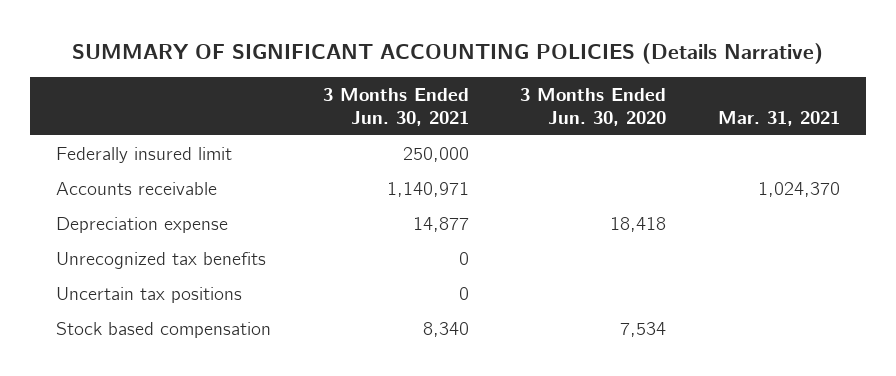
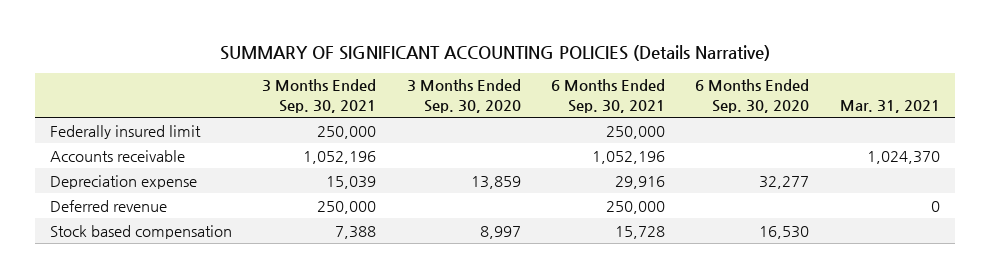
- | 3 Months Ended Jun. 30, 2021 | 3 Months Ended Jun. 30, 2020 | Mar. 31, 2021
+ | 3 Months Ended Sep. 30, 2021 | 3 Months Ended Sep. 30, 2020 | 6 Months Ended Sep. 30, 2021 | 6 Months Ended Sep. 30, 2020 | Mar. 31, 2021
- Unrecognized tax benefits | 0 | |
- Uncertain tax positions | 0 | |
+ Deferred revenue | 250,000 | | 250,000 | | 0

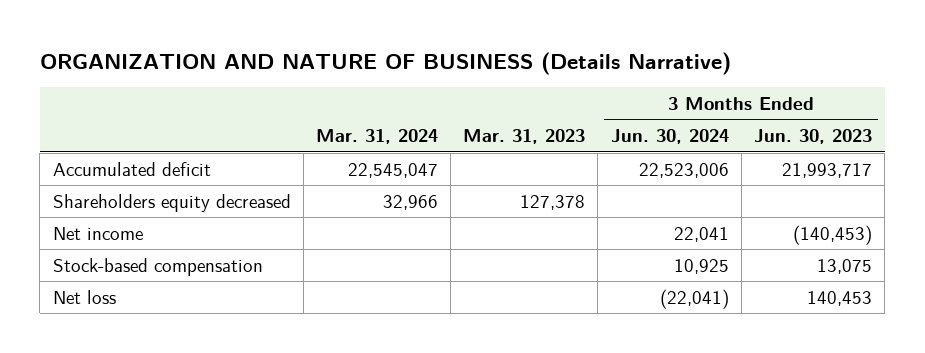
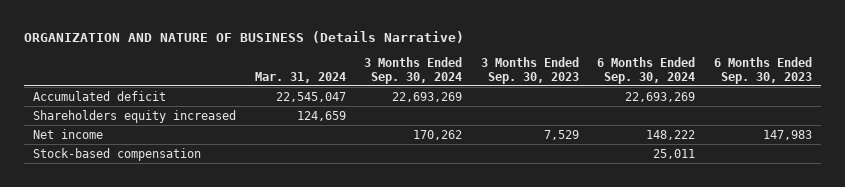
- | Mar. 31, 2024 | Mar. 31, 2023 | 3 Months Ended Jun. 30, 2024 | 3 Months Ended Jun. 30, 2023
+ | Mar. 31, 2024 | 3 Months Ended Sep. 30, 2024 | 3 Months Ended Sep. 30, 2023 | 6 Months Ended Sep. 30, 2024 | 6 Months Ended Sep. 30, 2023
- Shareholders equity decreased | 32,966 | 127,378 | |
+ Shareholders equity increased | 124,659 | | | |
- Net loss | | | (22,041) | 140,453

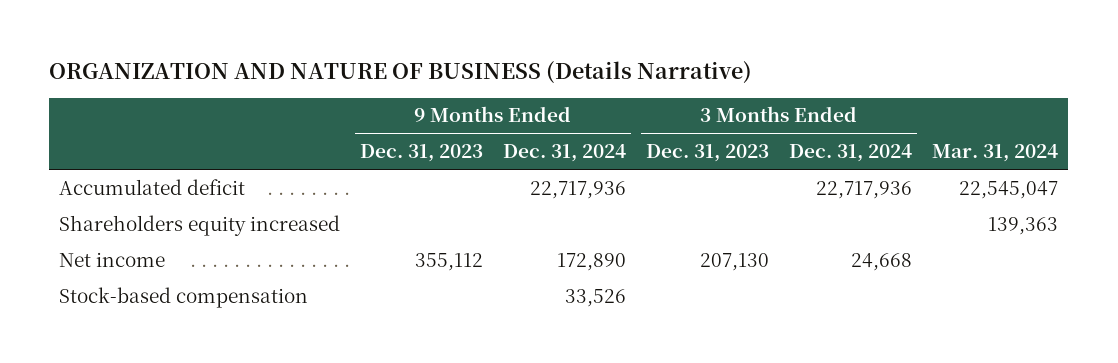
- | Mar. 31, 2024 | 3 Months Ended Sep. 30, 2024 | 3 Months Ended Sep. 30, 2023 | 6 Months Ended Sep. 30, 2024 | 6 Months Ended Sep. 30, 2023
+ | 9 Months Ended Dec. 31, 2023 | 9 Months Ended Dec. 31, 2024 | 3 Months Ended Dec. 31, 2023 | 3 Months Ended Dec. 31, 2024 | Mar. 31, 2024
- Shareholders equity increased | 124,659 | | | |
+ Shareholders equity increased | | | | | 139,363

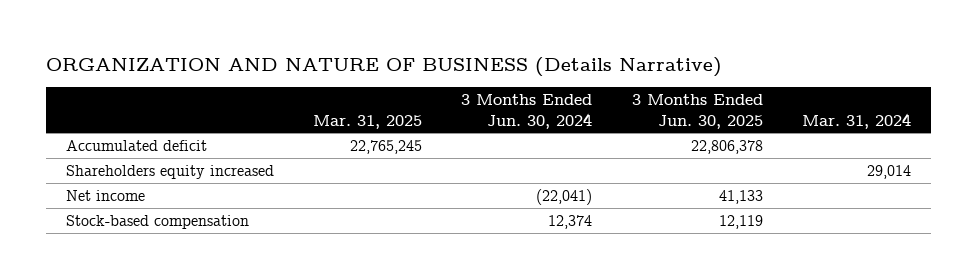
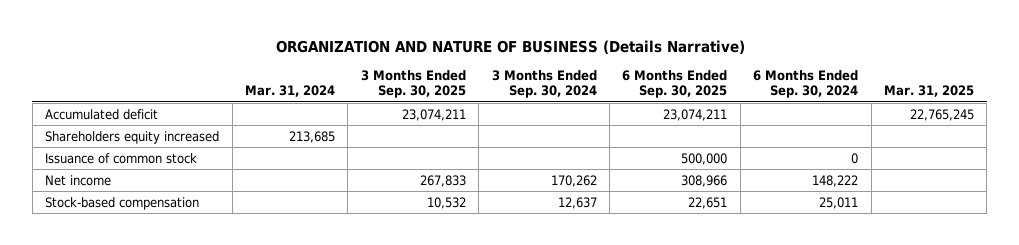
- | Mar. 31, 2025 | 3 Months Ended Jun. 30, 2024 | 3 Months Ended Jun. 30, 2025 | Mar. 31, 2024
+ | Mar. 31, 2024 | 3 Months Ended Sep. 30, 2025 | 3 Months Ended Sep. 30, 2024 | 6 Months Ended Sep. 30, 2025 | 6 Months Ended Sep. 30, 2024 | Mar. 31, 2025
- Shareholders equity increased | | | | 29,014
+ Shareholders equity increased | 213,685 | | | | |
+ Issuance of common stock | | | | 500,000 | 0 |

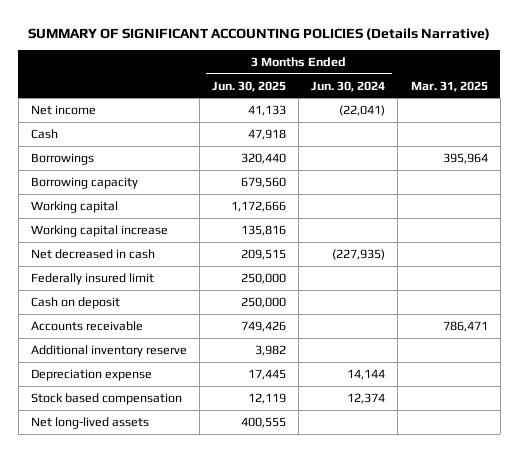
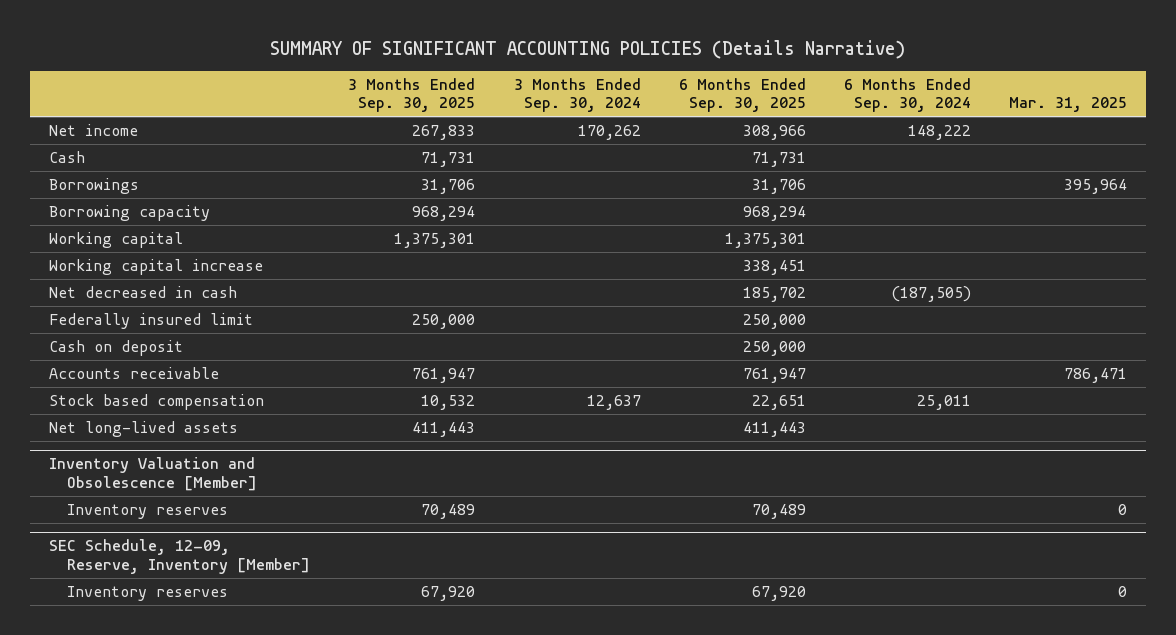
- | 3 Months Ended Jun. 30, 2025 | 3 Months Ended Jun. 30, 2024 | Mar. 31, 2025
+ | 3 Months Ended Sep. 30, 2025 | 3 Months Ended Sep. 30, 2024 | 6 Months Ended Sep. 30, 2025 | 6 Months Ended Sep. 30, 2024 | Mar. 31, 2025
- Additional inventory reserve | 3,982 | |
- Depreciation expense | 17,445 | 14,144 |
+ Inventory Valuation and Obsolescence [Member]
+ Inventory reserves | 70,489 | | 70,489 | | 0
+ SEC Schedule, 12-09, Reserve, Inventory [Member]
+ Inventory reserves | 67,920 | | 67,920 | | 0

